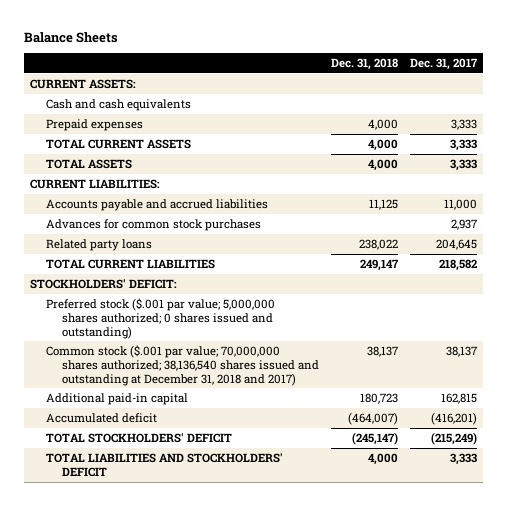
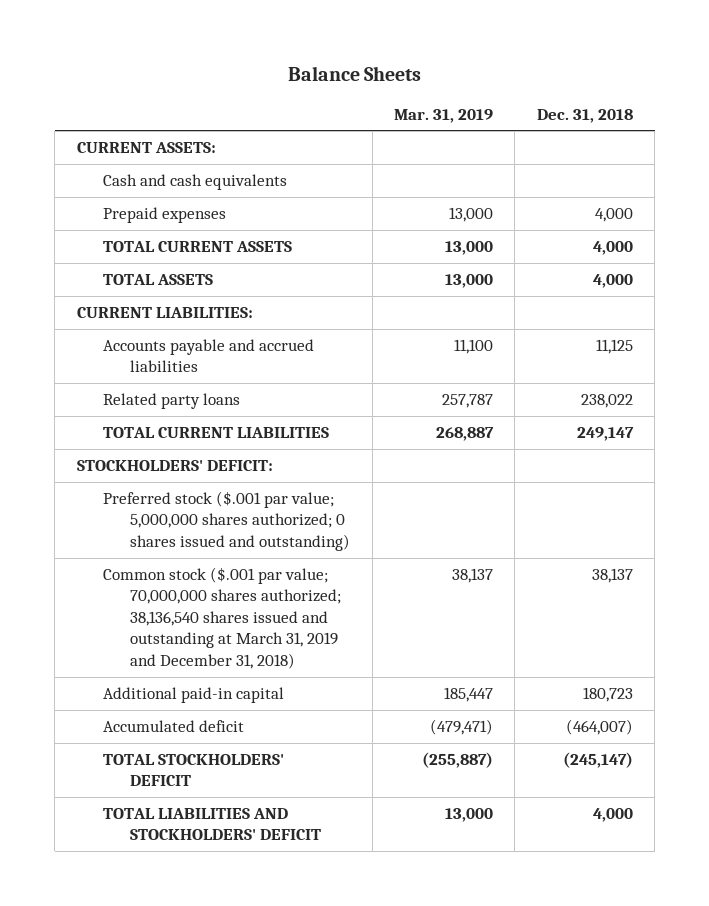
- | Dec. 31, 2018 | Dec. 31, 2017
+ | Mar. 31, 2019 | Dec. 31, 2018
- Advances for common stock purchases | | 2,937
- Common stock ($.001 par value; 70,000,000 shares authorized; 38,136,540 shares issued and outstanding at December 31, 2018 and 2017) | 38,137 | 38,137
+ Common stock ($.001 par value; 70,000,000 shares authorized; 38,136,540 shares issued and outstanding at March 31, 2019 and December 31, 2018) | 38,137 | 38,137

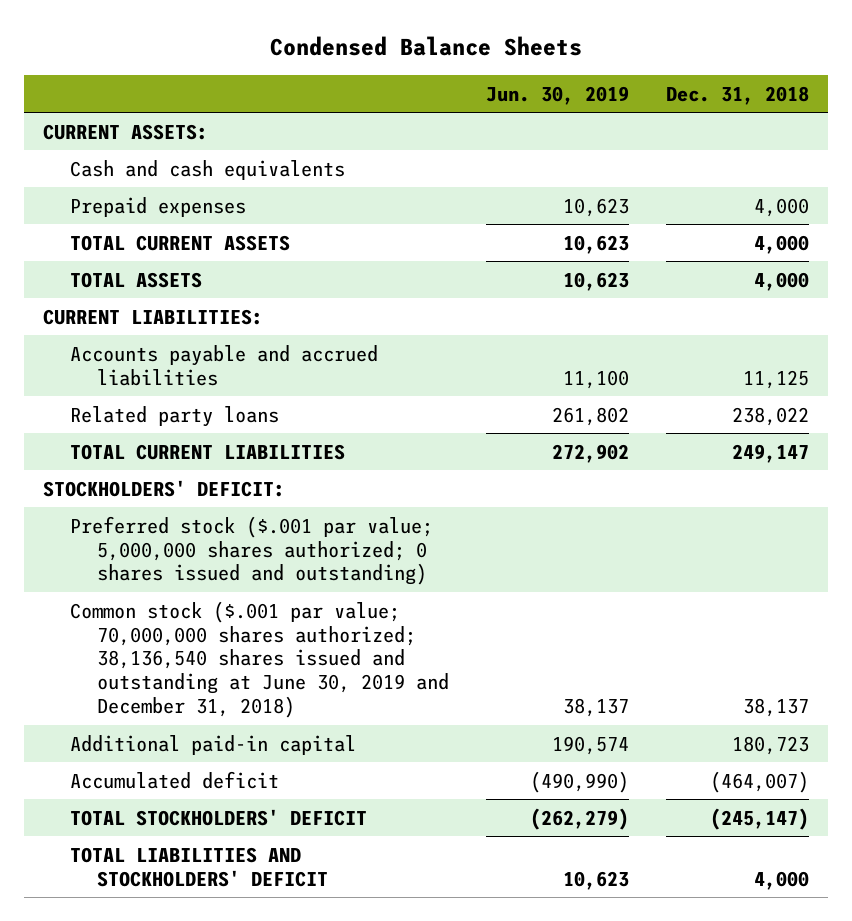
- Balance Sheets
+ Condensed Balance Sheets
- | Mar. 31, 2019 | Dec. 31, 2018
+ | Jun. 30, 2019 | Dec. 31, 2018
- Common stock ($.001 par value; 70,000,000 shares authorized; 38,136,540 shares issued and outstanding at March 31, 2019 and December 31, 2018) | 38,137 | 38,137
+ Common stock ($.001 par value; 70,000,000 shares authorized; 38,136,540 shares issued and outstanding at June 30, 2019 and December 31, 2018) | 38,137 | 38,137

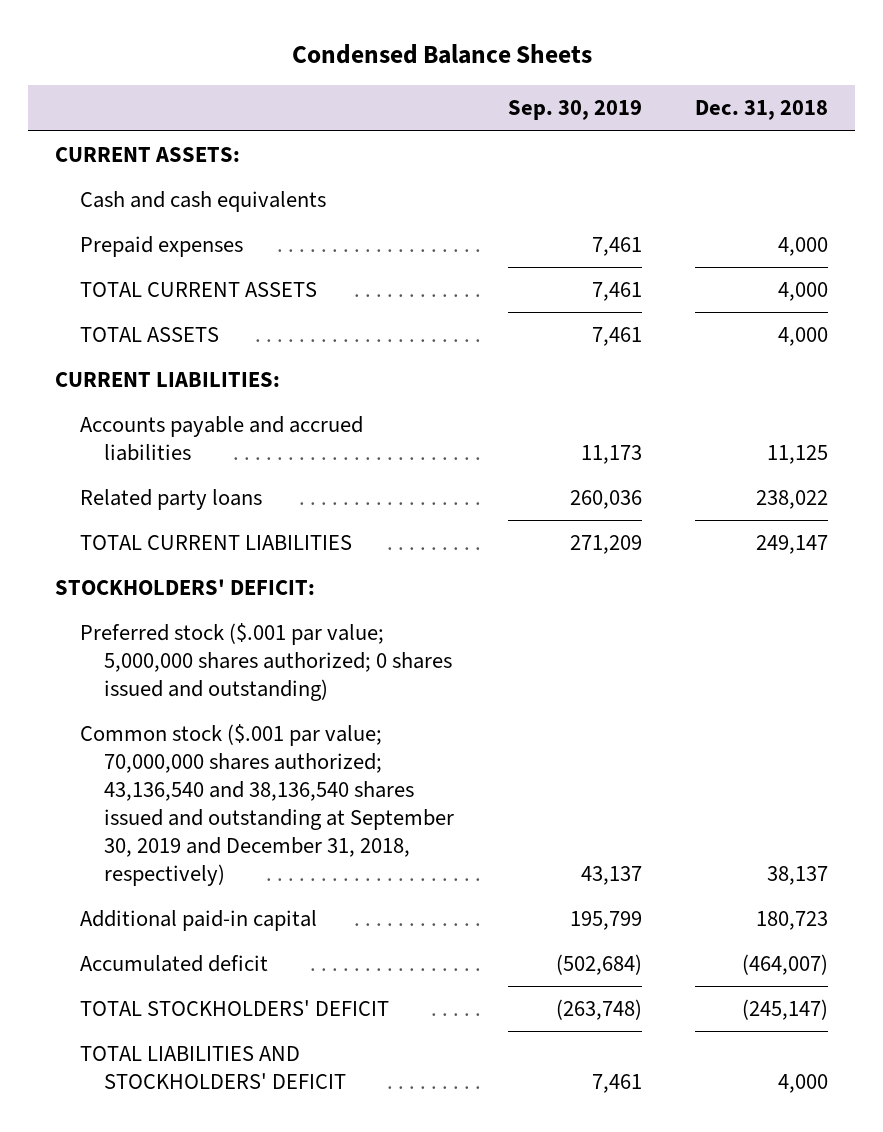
- | Jun. 30, 2019 | Dec. 31, 2018
+ | Sep. 30, 2019 | Dec. 31, 2018
- Common stock ($.001 par value; 70,000,000 shares authorized; 38,136,540 shares issued and outstanding at June 30, 2019 and December 31, 2018) | 38,137 | 38,137
+ Common stock ($.001 par value; 70,000,000 shares authorized; 43,136,540 and 38,136,540 shares issued and outstanding at September 30, 2019 and December 31, 2018, respectively) | 43,137 | 38,137

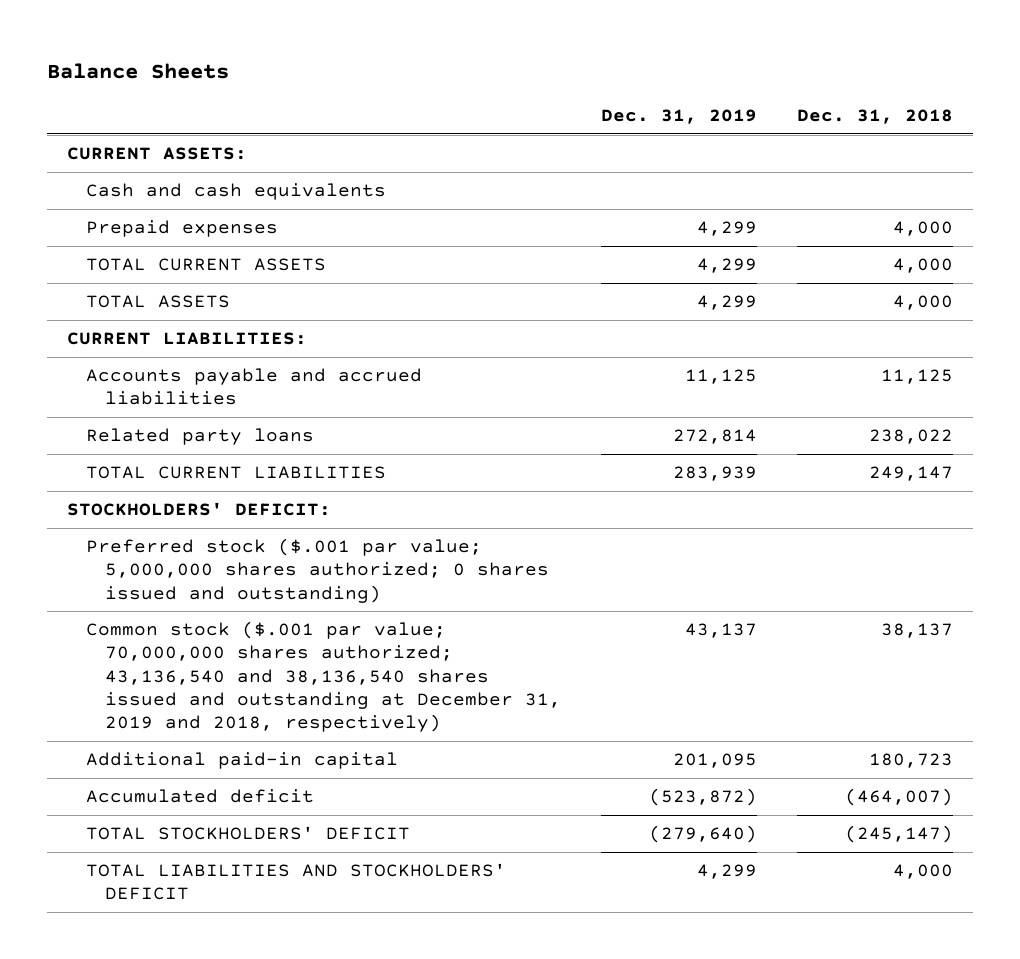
- Condensed Balance Sheets
+ Balance Sheets
- | Sep. 30, 2019 | Dec. 31, 2018
+ | Dec. 31, 2019 | Dec. 31, 2018
- Common stock ($.001 par value; 70,000,000 shares authorized; 43,136,540 and 38,136,540 shares issued and outstanding at September 30, 2019 and December 31, 2018, respectively) | 43,137 | 38,137
+ Common stock ($.001 par value; 70,000,000 shares authorized; 43,136,540 and 38,136,540 shares issued and outstanding at December 31, 2019 and 2018, respectively) | 43,137 | 38,137

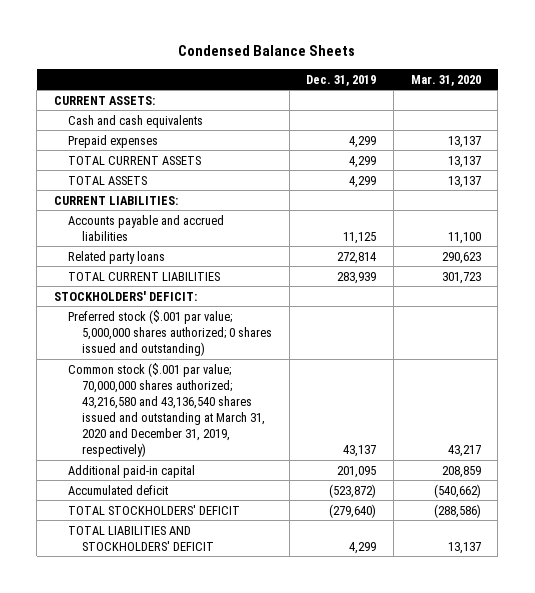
- Balance Sheets
+ Condensed Balance Sheets
- | Dec. 31, 2019 | Dec. 31, 2018
+ | Dec. 31, 2019 | Mar. 31, 2020
- Common stock ($.001 par value; 70,000,000 shares authorized; 43,136,540 and 38,136,540 shares issued and outstanding at December 31, 2019 and 2018, respectively) | 43,137 | 38,137
+ Common stock ($.001 par value; 70,000,000 shares authorized; 43,216,580 and 43,136,540 shares issued and outstanding at March 31, 2020 and December 31, 2019, respectively) | 43,137 | 43,217

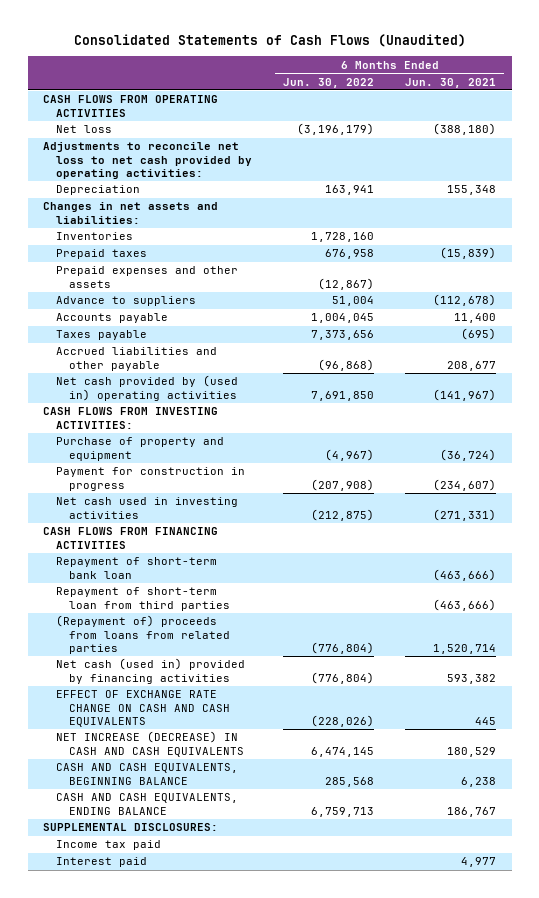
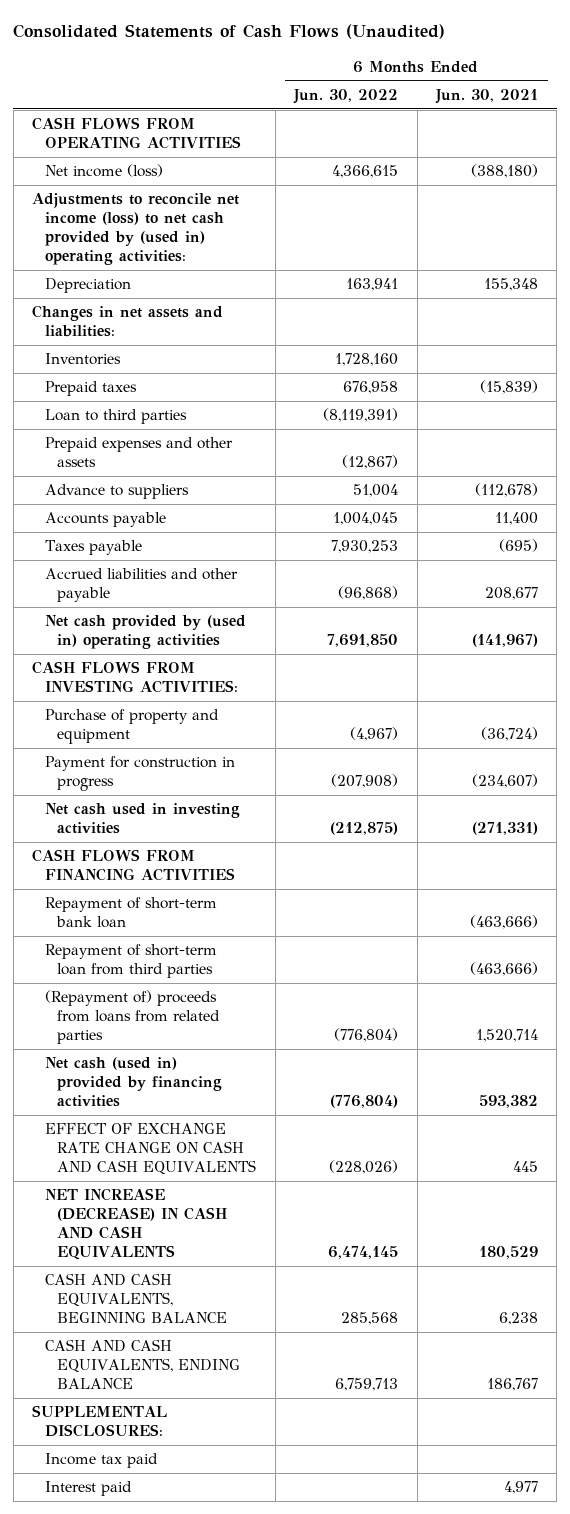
- Net loss | (3,196,179) | (388,180)
- Adjustments to reconcile net loss to net cash provided by operating activities:
+ Net income (loss) | 4,366,615 | (388,180)
+ Adjustments to reconcile net income (loss) to net cash provided by (used in) operating activities:
+ Loan to third parties | (8,119,391) |
- Taxes payable | 7,373,656 | (695)
+ Taxes payable | 7,930,253 | (695)

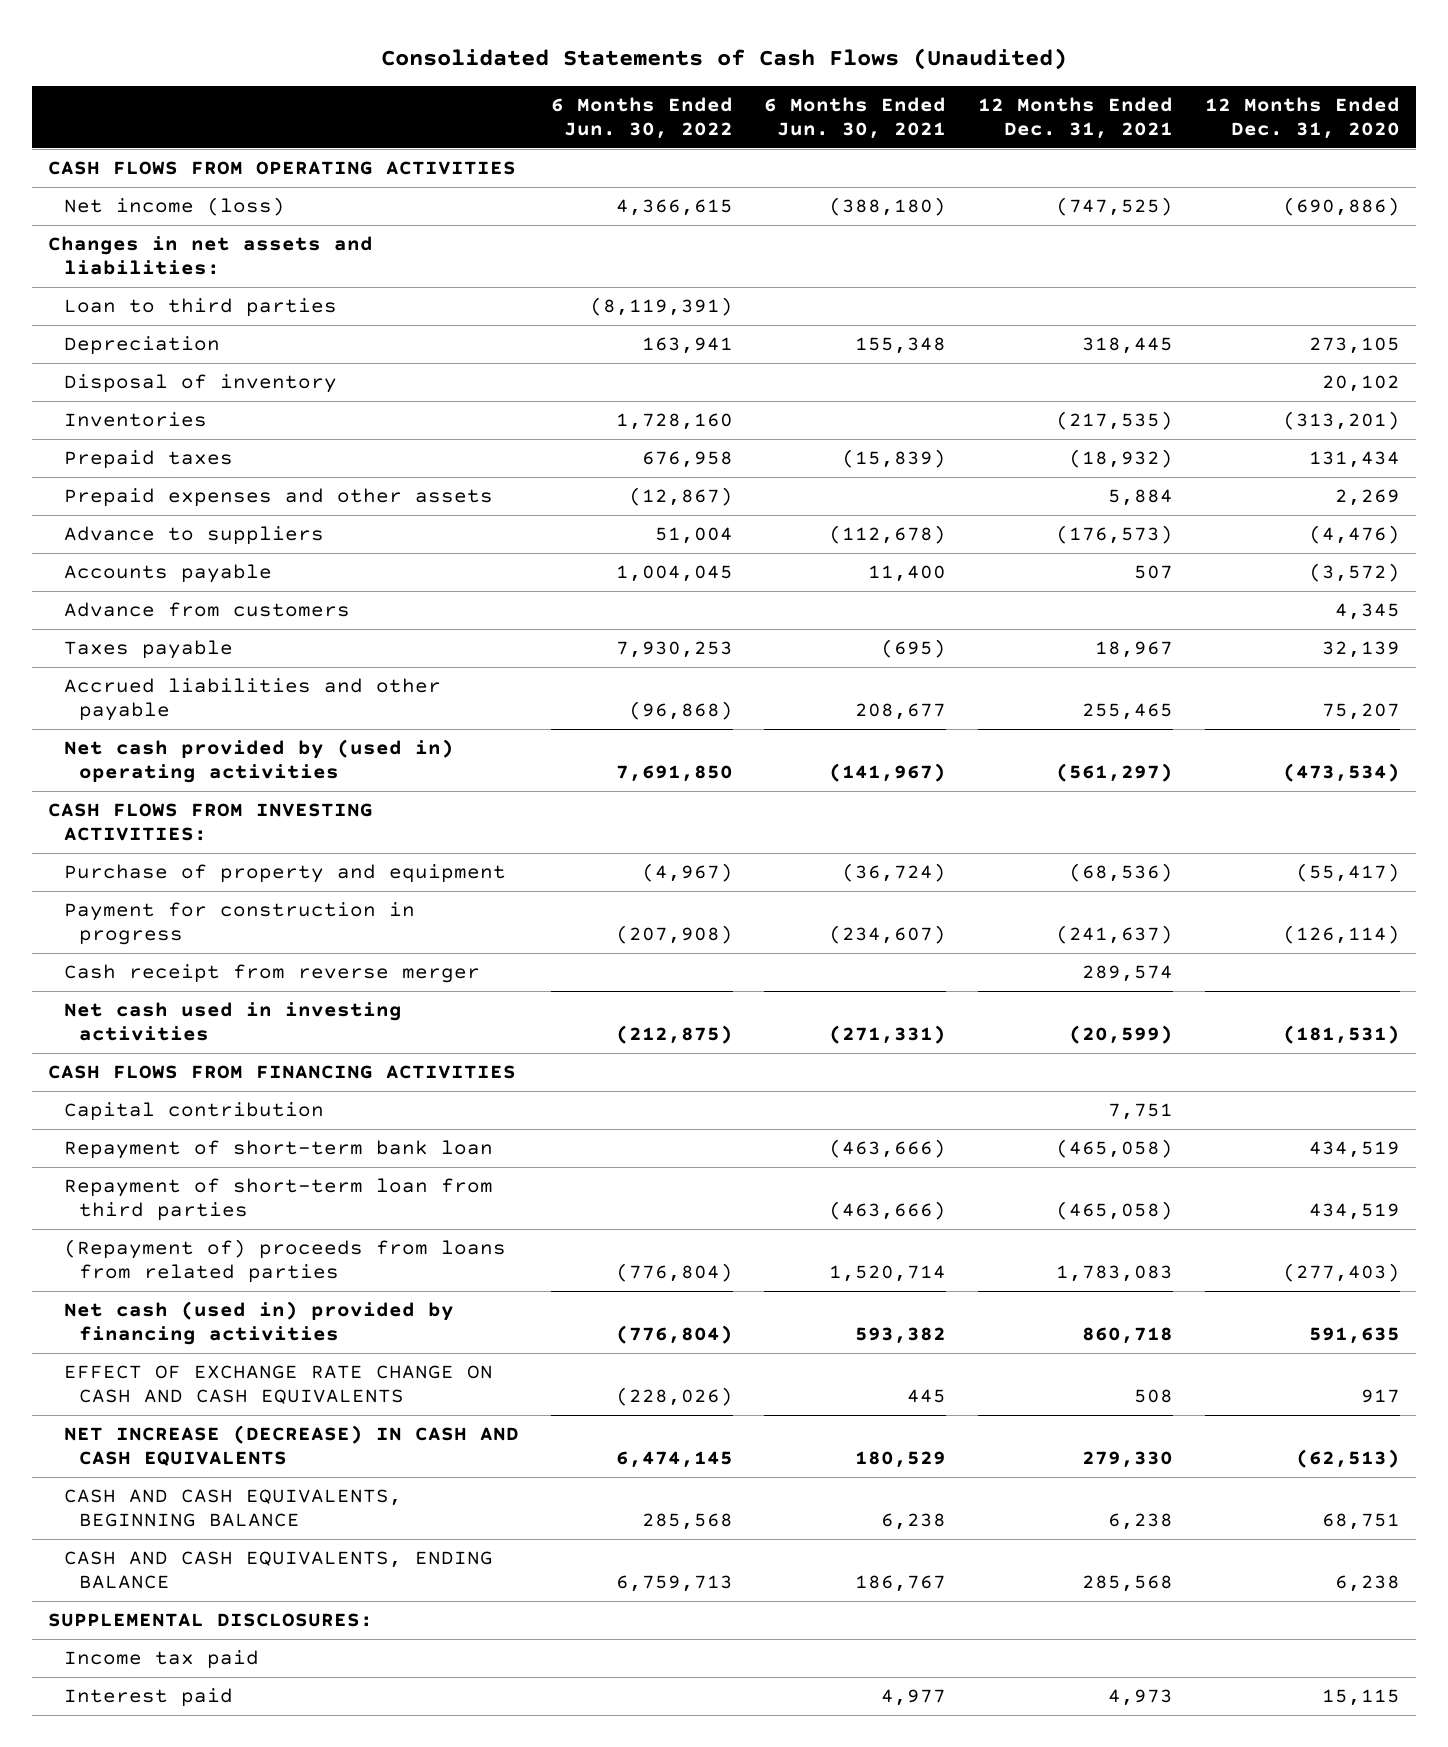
- | 6 Months Ended Jun. 30, 2022 | 6 Months Ended Jun. 30, 2021
+ | 6 Months Ended Jun. 30, 2022 | 6 Months Ended Jun. 30, 2021 | 12 Months Ended Dec. 31, 2021 | 12 Months Ended Dec. 31, 2020
- Adjustments to reconcile net income (loss) to net cash provided by (used in) operating activities:
moved up: Loan to third parties | (8,119,391) | | |
moved down: Depreciation | 163,941 | 155,348 | 318,445 | 273,105
+ Disposal of inventory | | | | 20,102
+ Advance from customers | | | | 4,345
+ Cash receipt from reverse merger | | | 289,574 |
+ Capital contribution | | | 7,751 |

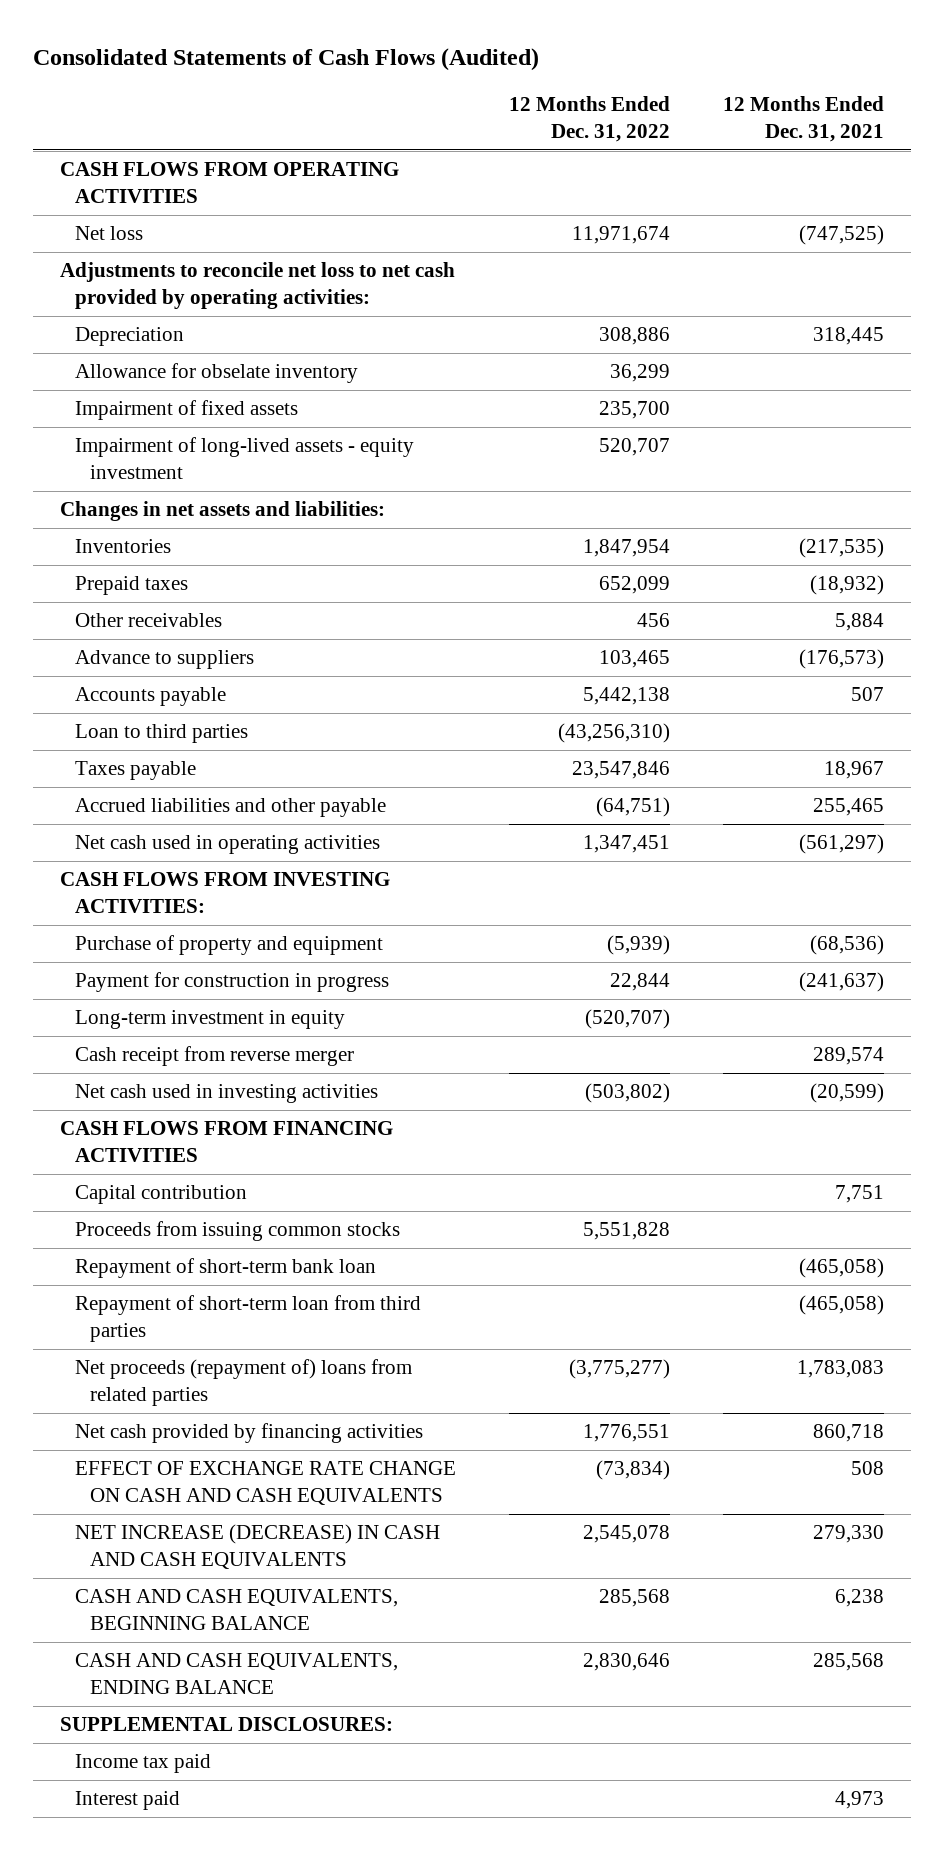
- Consolidated Statements of Cash Flows (Unaudited)
+ Consolidated Statements of Cash Flows (Audited)
- | 6 Months Ended Jun. 30, 2022 | 6 Months Ended Jun. 30, 2021 | 12 Months Ended Dec. 31, 2021 | 12 Months Ended Dec. 31, 2020
+ | 12 Months Ended Dec. 31, 2022 | 12 Months Ended Dec. 31, 2021
- Net income (loss) | 4,366,615 | (388,180) | (747,525) | (690,886)
+ Net loss | 11,971,674 | (747,525)
+ Adjustments to reconcile net loss to net cash provided by operating activities:
- Disposal of inventory | | | | 20,102
+ Allowance for obselate inventory | 36,299 |
+ Impairment of fixed assets | 235,700 |
+ Impairment of long-lived assets - equity investment | 520,707 |
moved down: Changes in net assets and liabilities:
- Prepaid expenses and other assets | (12,867) | | 5,884 | 2,269
+ Other receivables | 456 | 5,884
- Advance from customers | | | | 4,345
moved down: Loan to third parties | (43,256,310) |
- Net cash provided by (used in) operating activities | 7,691,850 | (141,967) | (561,297) | (473,534)
+ Net cash used in operating activities | 1,347,451 | (561,297)
+ Long-term investment in equity | (520,707) |
+ Proceeds from issuing common stocks | 5,551,828 |
- (Repayment of) proceeds from loans from related parties | (776,804) | 1,520,714 | 1,783,083 | (277,403)
- Net cash (used in) provided by financing activities | (776,804) | 593,382 | 860,718 | 591,635
+ Net proceeds (repayment of) loans from related parties | (3,775,277) | 1,783,083
+ Net cash provided by financing activities | 1,776,551 | 860,718

